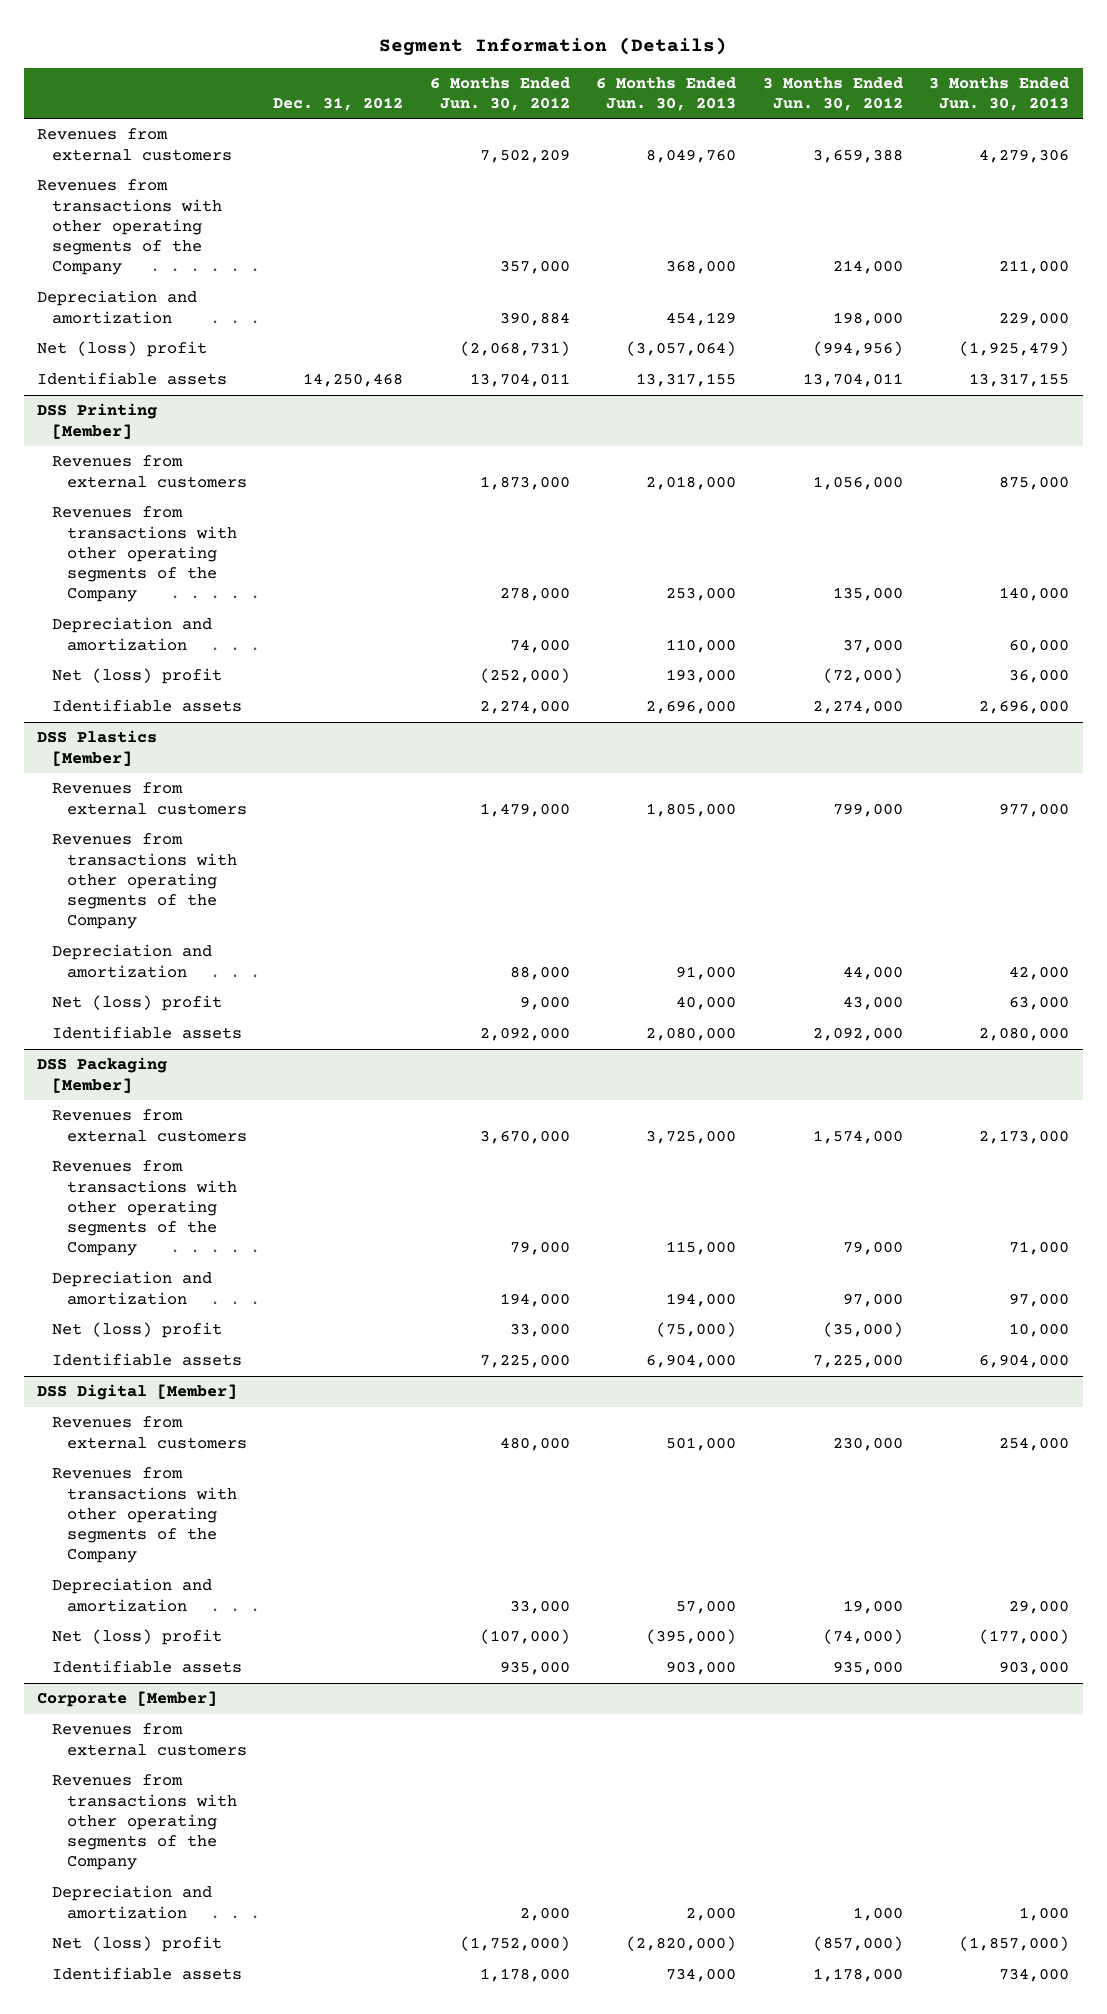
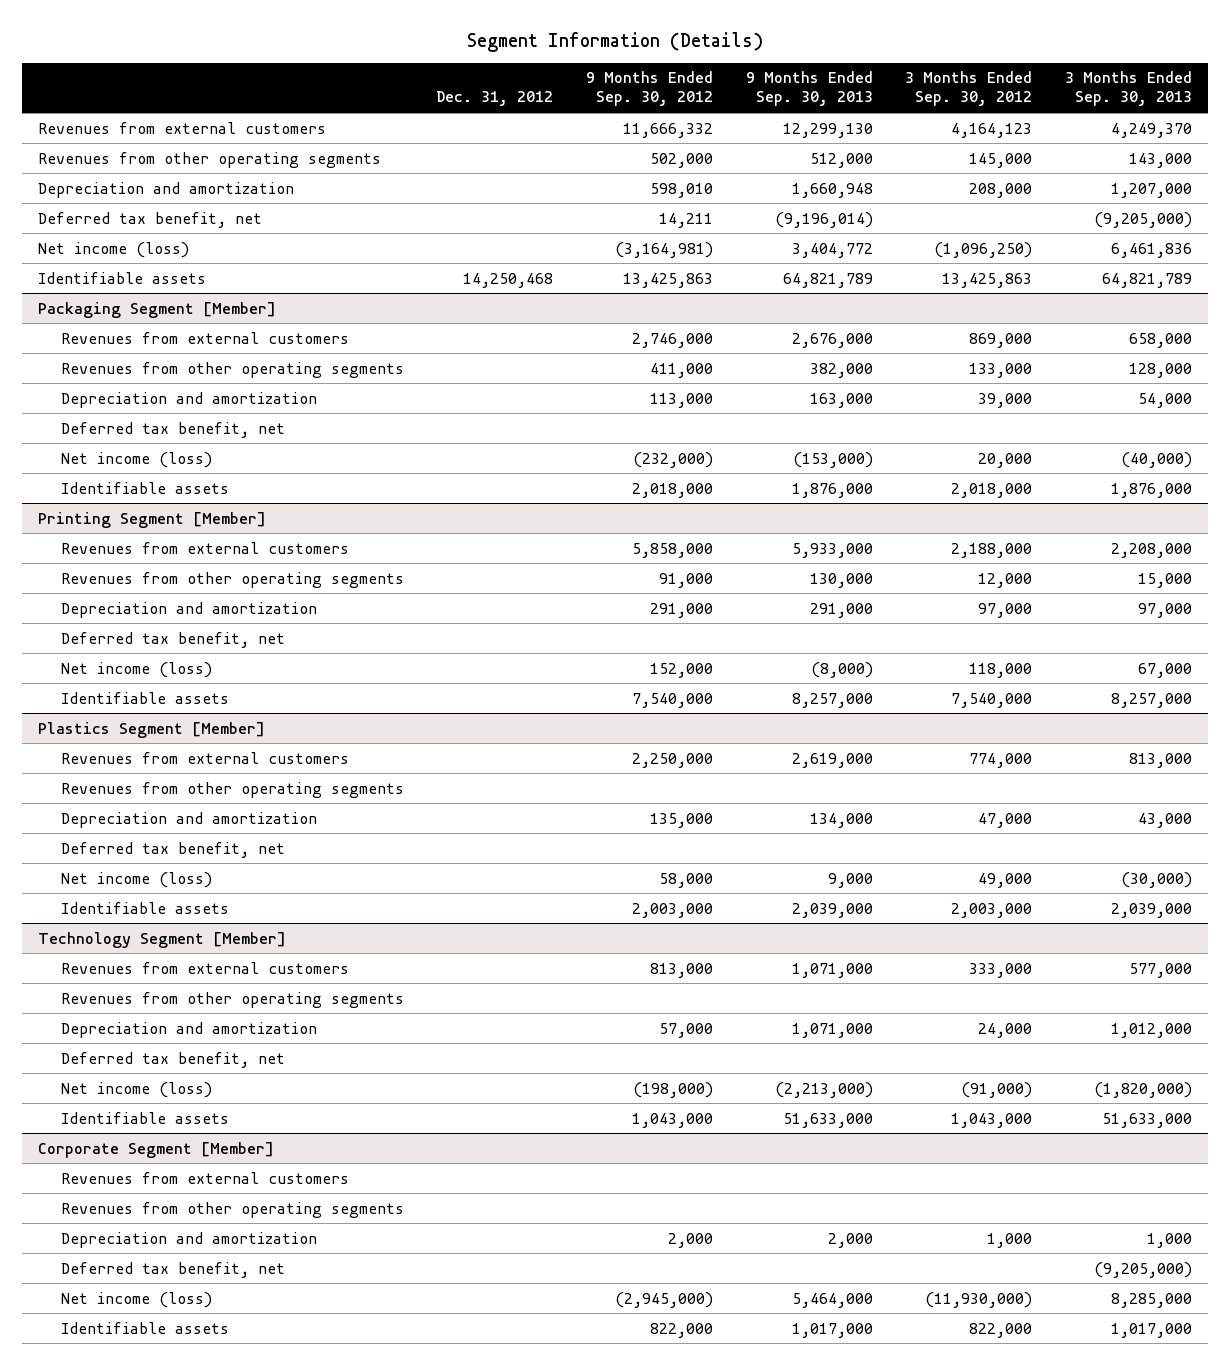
- | Dec. 31, 2012 | 6 Months Ended Jun. 30, 2012 | 6 Months Ended Jun. 30, 2013 | 3 Months Ended Jun. 30, 2012 | 3 Months Ended Jun. 30, 2013
+ | Dec. 31, 2012 | 9 Months Ended Sep. 30, 2012 | 9 Months Ended Sep. 30, 2013 | 3 Months Ended Sep. 30, 2012 | 3 Months Ended Sep. 30, 2013
- Revenues from transactions with other operating segments of the Company | | 357,000 | 368,000 | 214,000 | 211,000
+ Revenues from other operating segments | | 502,000 | 512,000 | 145,000 | 143,000
- Net (loss) profit | | (2,068,731) | (3,057,064) | (994,956) | (1,925,479)
+ Deferred tax benefit, net | | 14,211 | (9,196,014) | | (9,205,000)
+ Net income (loss) | | (3,164,981) | 3,404,772 | (1,096,250) | 6,461,836
- DSS Printing [Member]
- Revenues from external customers | | 1,873,000 | 2,018,000 | 1,056,000 | 875,000
- Revenues from transactions with other operating segments of the Company | | 278,000 | 253,000 | 135,000 | 140,000
- Depreciation and amortization | | 74,000 | 110,000 | 37,000 | 60,000
- Net (loss) profit | | (252,000) | 193,000 | (72,000) | 36,000
- Identifiable assets | | 2,274,000 | 2,696,000 | 2,274,000 | 2,696,000
- DSS Plastics [Member]
- Revenues from external customers | | 1,479,000 | 1,805,000 | 799,000 | 977,000
- Revenues from transactions with other operating segments of the Company
- Depreciation and amortization | | 88,000 | 91,000 | 44,000 | 42,000
- Net (loss) profit | | 9,000 | 40,000 | 43,000 | 63,000
- Identifiable assets | | 2,092,000 | 2,080,000 | 2,092,000 | 2,080,000
- DSS Packaging [Member]
- Revenues from external customers | | 3,670,000 | 3,725,000 | 1,574,000 | 2,173,000
- Revenues from transactions with other operating segments of the Company | | 79,000 | 115,000 | 79,000 | 71,000
- Depreciation and amortization | | 194,000 | 194,000 | 97,000 | 97,000
- Net (loss) profit | | 33,000 | (75,000) | (35,000) | 10,000
- Identifiable assets | | 7,225,000 | 6,904,000 | 7,225,000 | 6,904,000
- DSS Digital [Member]
- Revenues from external customers | | 480,000 | 501,000 | 230,000 | 254,000
- Revenues from transactions with other operating segments of the Company
- Depreciation and amortization | | 33,000 | 57,000 | 19,000 | 29,000
- Net (loss) profit | | (107,000) | (395,000) | (74,000) | (177,000)
- Identifiable assets | | 935,000 | 903,000 | 935,000 | 903,000
- Corporate [Member]
+ Packaging Segment [Member]
+ Revenues from external customers | | 2,746,000 | 2,676,000 | 869,000 | 658,000
+ Revenues from other operating segments | | 411,000 | 382,000 | 133,000 | 128,000
+ Depreciation and amortization | | 113,000 | 163,000 | 39,000 | 54,000
+ Deferred tax benefit, net
+ Net income (loss) | | (232,000) | (153,000) | 20,000 | (40,000)
+ Identifiable assets | | 2,018,000 | 1,876,000 | 2,018,000 | 1,876,000
+ Printing Segment [Member]
+ Revenues from external customers | | 5,858,000 | 5,933,000 | 2,188,000 | 2,208,000
+ Revenues from other operating segments | | 91,000 | 130,000 | 12,000 | 15,000
+ Depreciation and amortization | | 291,000 | 291,000 | 97,000 | 97,000
+ Deferred tax benefit, net
+ Net income (loss) | | 152,000 | (8,000) | 118,000 | 67,000
+ Identifiable assets | | 7,540,000 | 8,257,000 | 7,540,000 | 8,257,000
+ Plastics Segment [Member]
+ Revenues from external customers | | 2,250,000 | 2,619,000 | 774,000 | 813,000
+ Revenues from other operating segments
+ Depreciation and amortization | | 135,000 | 134,000 | 47,000 | 43,000
+ Deferred tax benefit, net
+ Net income (loss) | | 58,000 | 9,000 | 49,000 | (30,000)
+ Identifiable assets | | 2,003,000 | 2,039,000 | 2,003,000 | 2,039,000
+ Technology Segment [Member]
+ Revenues from external customers | | 813,000 | 1,071,000 | 333,000 | 577,000
+ Revenues from other operating segments
+ Depreciation and amortization | | 57,000 | 1,071,000 | 24,000 | 1,012,000
+ Deferred tax benefit, net
+ Net income (loss) | | (198,000) | (2,213,000) | (91,000) | (1,820,000)
+ Identifiable assets | | 1,043,000 | 51,633,000 | 1,043,000 | 51,633,000
+ Corporate Segment [Member]
- Revenues from transactions with other operating segments of the Company
+ Revenues from other operating segments
- Net (loss) profit | | (1,752,000) | (2,820,000) | (857,000) | (1,857,000)
+ Deferred tax benefit, net | | | | | (9,205,000)
+ Net income (loss) | | (2,945,000) | 5,464,000 | (11,930,000) | 8,285,000

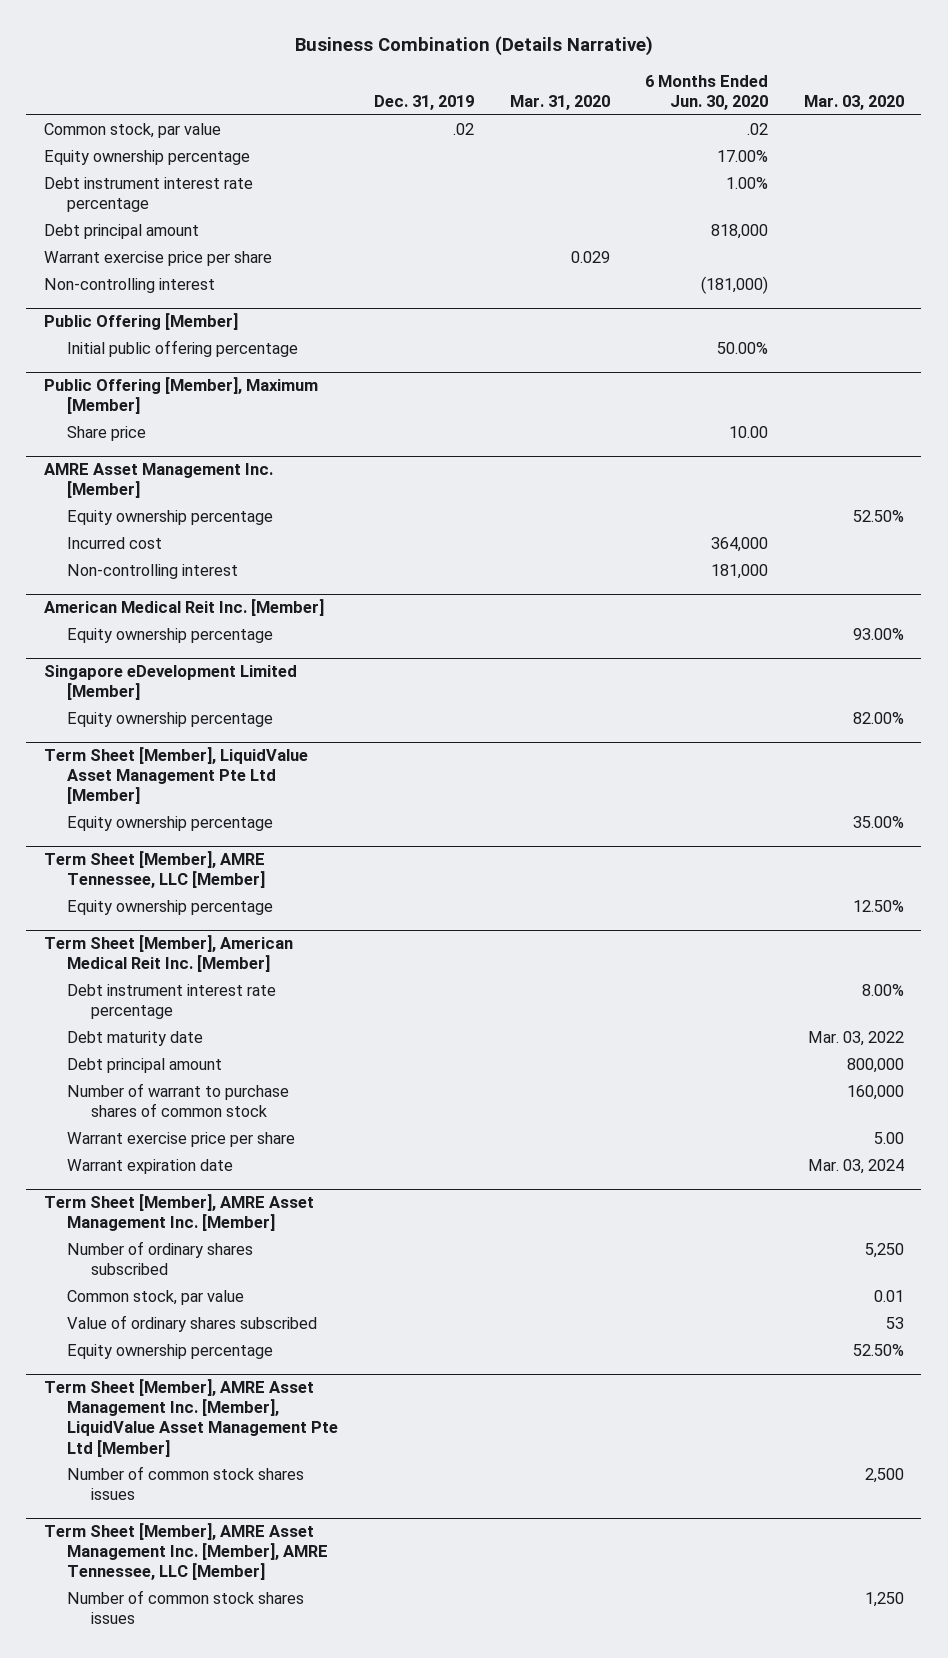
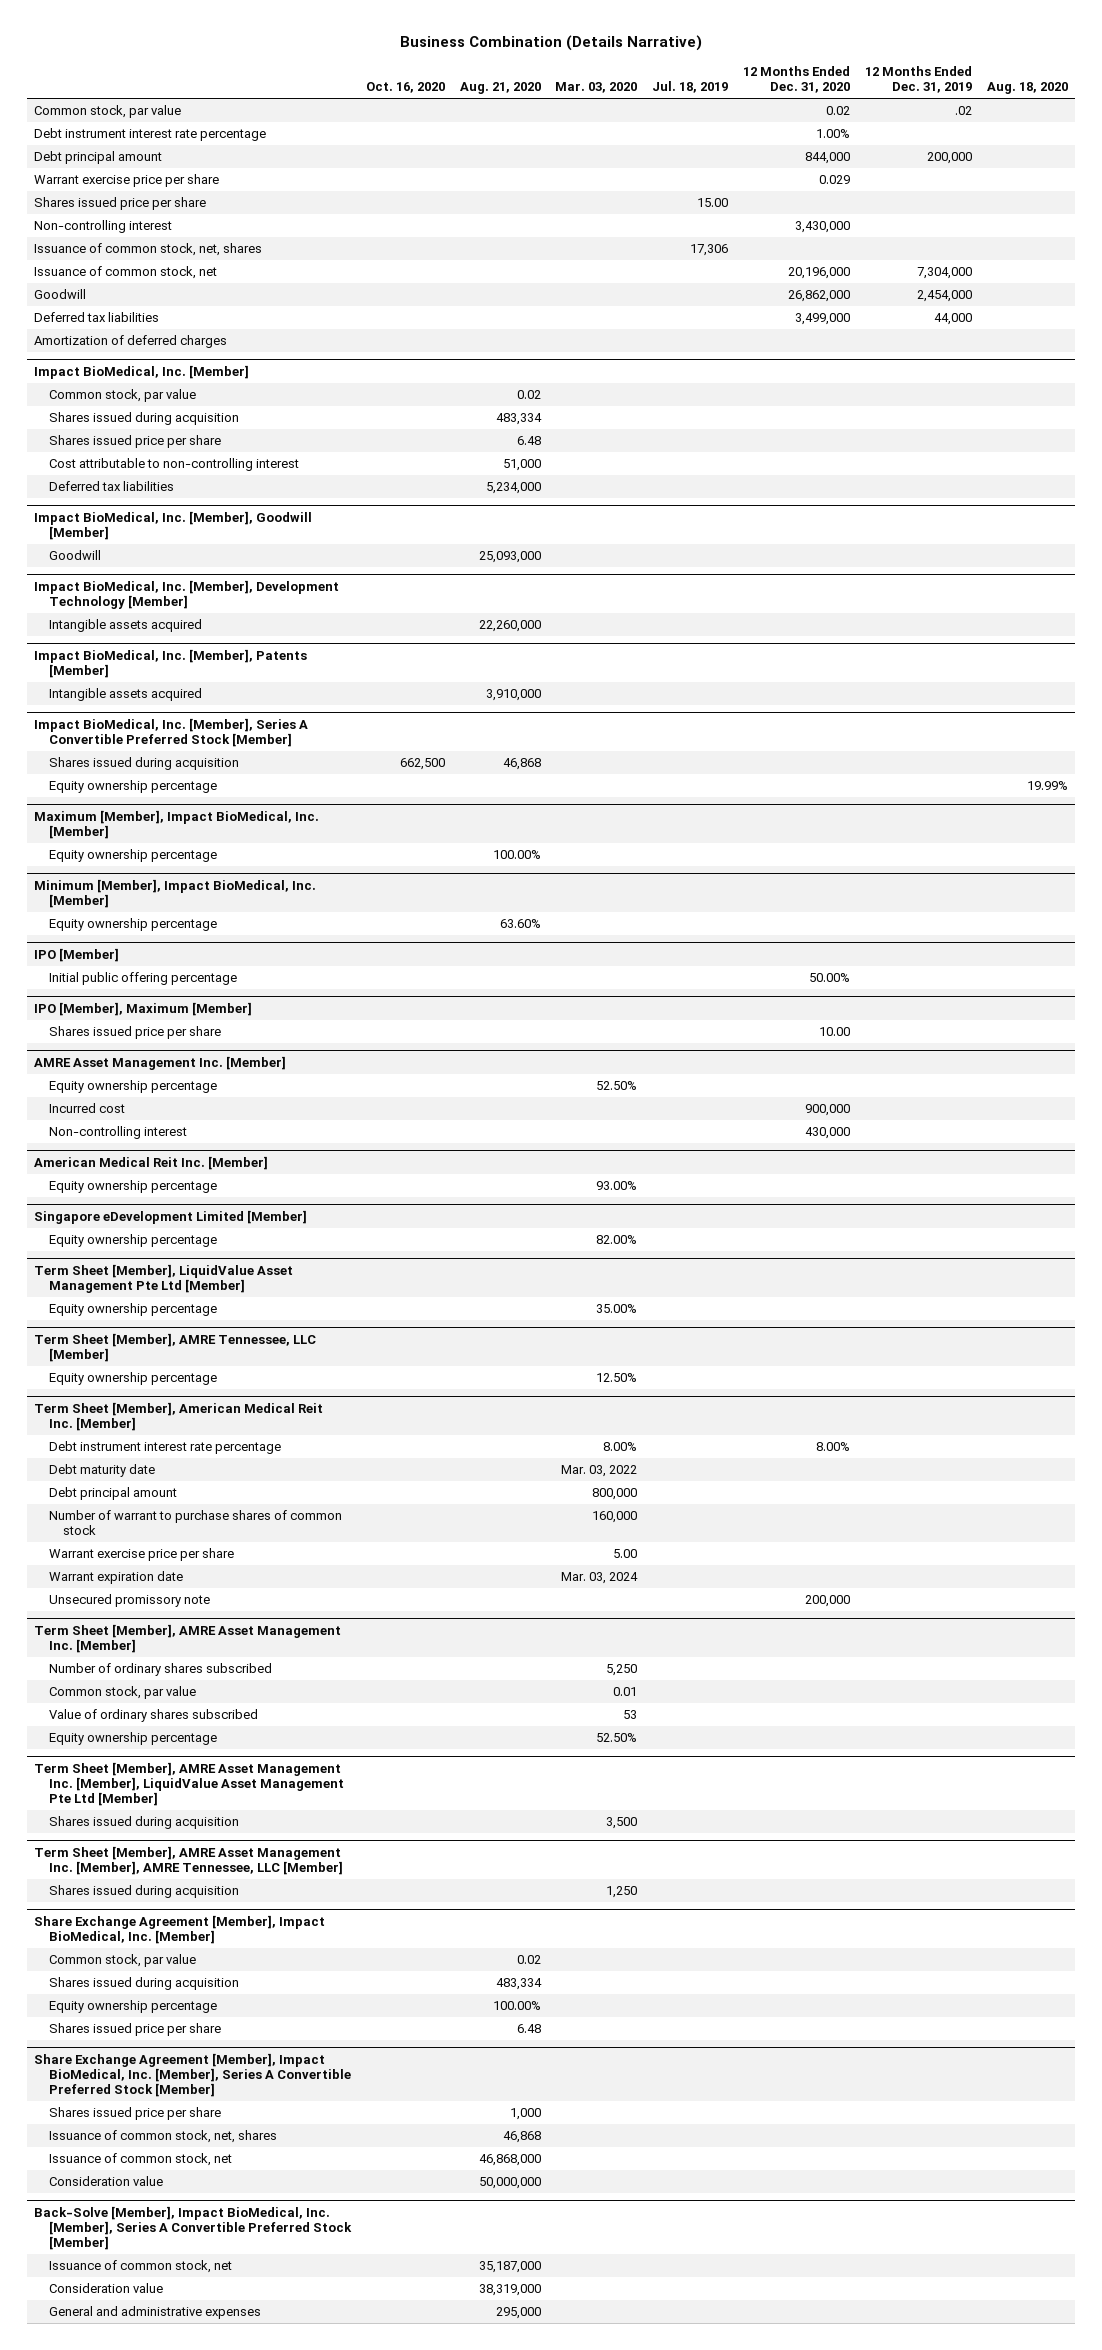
- | Dec. 31, 2019 | Mar. 31, 2020 | 6 Months Ended Jun. 30, 2020 | Mar. 03, 2020
+ | Oct. 16, 2020 | Aug. 21, 2020 | Mar. 03, 2020 | Jul. 18, 2019 | 12 Months Ended Dec. 31, 2020 | 12 Months Ended Dec. 31, 2019 | Aug. 18, 2020
- Equity ownership percentage | | | 17.00% |
+ Shares issued price per share | | | | 15.00 | | |
- Public Offering [Member]
+ Issuance of common stock, net, shares | | | | 17,306 | | |
+ Issuance of common stock, net | | | | | 20,196,000 | 7,304,000 |
+ Goodwill | | | | | 26,862,000 | 2,454,000 |
+ Deferred tax liabilities | | | | | 3,499,000 | 44,000 |
+ Amortization of deferred charges
+ Impact BioMedical, Inc. [Member]
+ Common stock, par value | | 0.02 | | | | |
+ Shares issued during acquisition | | 483,334 | | | | |
+ Shares issued price per share | | 6.48 | | | | |
+ Cost attributable to non-controlling interest | | 51,000 | | | | |
+ Deferred tax liabilities | | 5,234,000 | | | | |
+ Impact BioMedical, Inc. [Member], Goodwill [Member]
+ Goodwill | | 25,093,000 | | | | |
+ Impact BioMedical, Inc. [Member], Development Technology [Member]
+ Intangible assets acquired | | 22,260,000 | | | | |
+ Impact BioMedical, Inc. [Member], Patents [Member]
+ Intangible assets acquired | | 3,910,000 | | | | |
+ Impact BioMedical, Inc. [Member], Series A Convertible Preferred Stock [Member]
+ Shares issued during acquisition | 662,500 | 46,868 | | | | |
+ Equity ownership percentage | | | | | | | 19.99%
+ Maximum [Member], Impact BioMedical, Inc. [Member]
+ Equity ownership percentage | | 100.00% | | | | |
+ Minimum [Member], Impact BioMedical, Inc. [Member]
+ Equity ownership percentage | | 63.60% | | | | |
+ IPO [Member]
- Public Offering [Member], Maximum [Member]
- Share price | | | 10.00 |
+ IPO [Member], Maximum [Member]
+ Shares issued price per share | | | | | 10.00 | |
@ Term Sheet [Member], American Medical Reit Inc. [Member]
+ Unsecured promissory note | | | | | 200,000 | |
@ Term Sheet [Member], AMRE Asset Management Inc. [Member], LiquidValue Asset Management Pte Ltd [Member]
- Number of common stock shares issues | | | | 2,500
+ Shares issued during acquisition | | | 3,500 | | | |
@ Term Sheet [Member], AMRE Asset Management Inc. [Member], AMRE Tennessee, LLC [Member]
- Number of common stock shares issues | | | | 1,250
+ Shares issued during acquisition | | | 1,250 | | | |
+ Share Exchange Agreement [Member], Impact BioMedical, Inc. [Member]
+ Common stock, par value | | 0.02 | | | | |
+ Shares issued during acquisition | | 483,334 | | | | |
+ Equity ownership percentage | | 100.00% | | | | |
+ Shares issued price per share | | 6.48 | | | | |
+ Share Exchange Agreement [Member], Impact BioMedical, Inc. [Member], Series A Convertible Preferred Stock [Member]
+ Shares issued price per share | | 1,000 | | | | |
+ Issuance of common stock, net, shares | | 46,868 | | | | |
+ Issuance of common stock, net | | 46,868,000 | | | | |
+ Consideration value | | 50,000,000 | | | | |
+ Back-Solve [Member], Impact BioMedical, Inc. [Member], Series A Convertible Preferred Stock [Member]
+ Issuance of common stock, net | | 35,187,000 | | | | |
+ Consideration value | | 38,319,000 | | | | |
+ General and administrative expenses | | 295,000 | | | | |

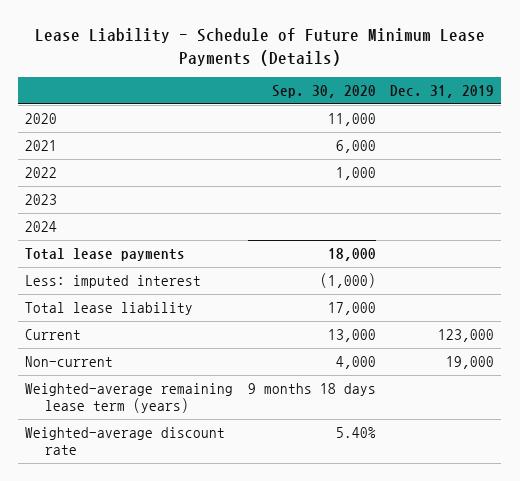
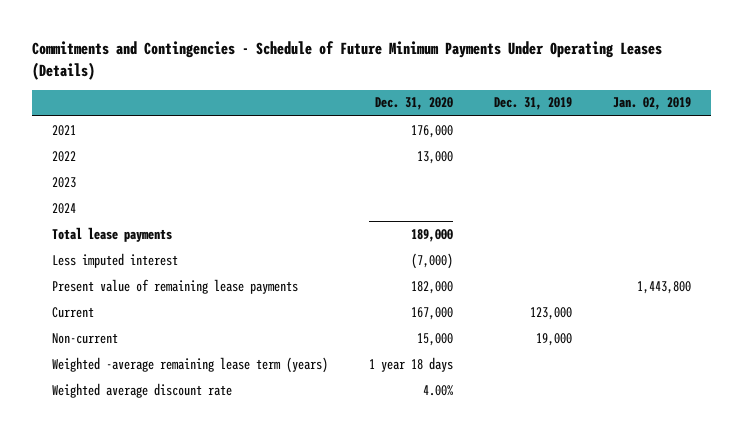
- Lease Liability - Schedule of Future Minimum Lease Payments (Details)
+ Commitments and Contingencies - Schedule of Future Minimum Payments Under Operating Leases (Details)
- | Sep. 30, 2020 | Dec. 31, 2019
+ | Dec. 31, 2020 | Dec. 31, 2019 | Jan. 02, 2019
- 2020 | 11,000 |
- Less: imputed interest | (1,000) |
- Total lease liability | 17,000 |
+ Less imputed interest | (7,000) | |
+ Present value of remaining lease payments | 182,000 | | 1,443,800
- Weighted-average remaining lease term (years) | 9 months 18 days |
- Weighted-average discount rate | 5.40% |
+ Weighted -average remaining lease term (years) | 1 year 18 days | |
+ Weighted average discount rate | 4.00% | |

